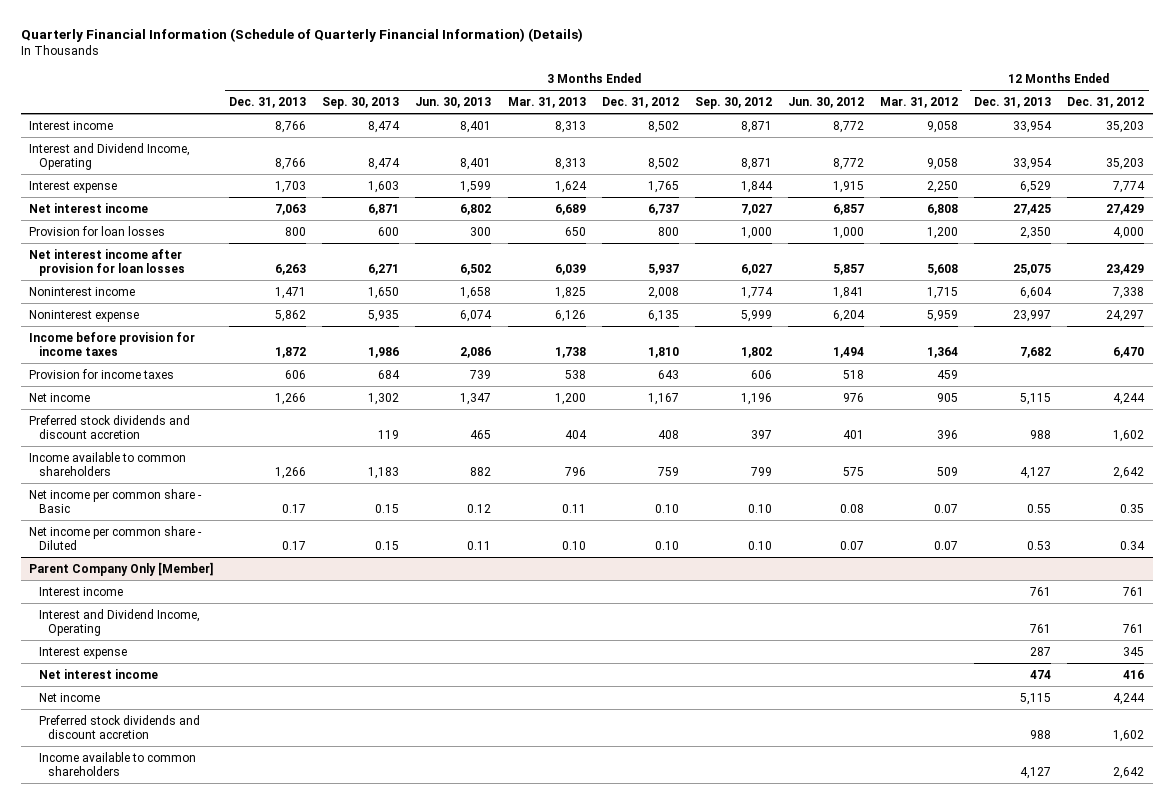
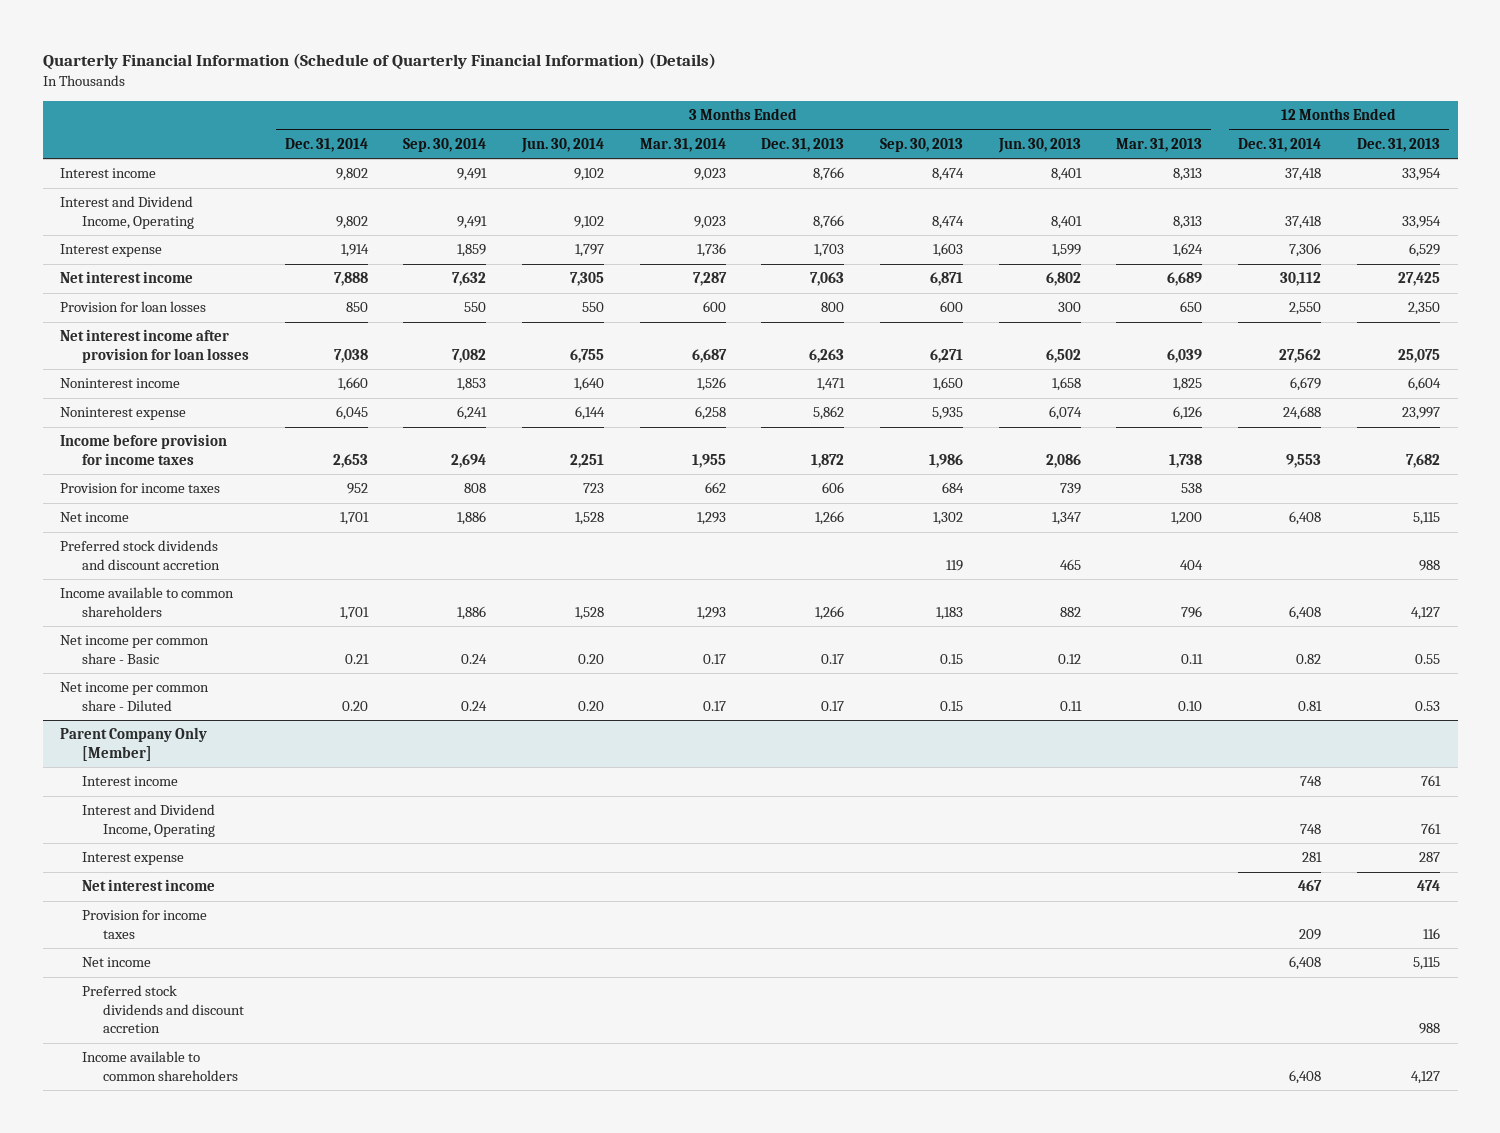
- | 3 Months Ended Dec. 31, 2013 | 3 Months Ended Sep. 30, 2013 | 3 Months Ended Jun. 30, 2013 | 3 Months Ended Mar. 31, 2013 | 3 Months Ended Dec. 31, 2012 | 3 Months Ended Sep. 30, 2012 | 3 Months Ended Jun. 30, 2012 | 3 Months Ended Mar. 31, 2012 | 12 Months Ended Dec. 31, 2013 | 12 Months Ended Dec. 31, 2012
+ | 3 Months Ended Dec. 31, 2014 | 3 Months Ended Sep. 30, 2014 | 3 Months Ended Jun. 30, 2014 | 3 Months Ended Mar. 31, 2014 | 3 Months Ended Dec. 31, 2013 | 3 Months Ended Sep. 30, 2013 | 3 Months Ended Jun. 30, 2013 | 3 Months Ended Mar. 31, 2013 | 12 Months Ended Dec. 31, 2014 | 12 Months Ended Dec. 31, 2013
@ Parent Company Only [Member]
+ Provision for income taxes | | | | | | | | | 209 | 116

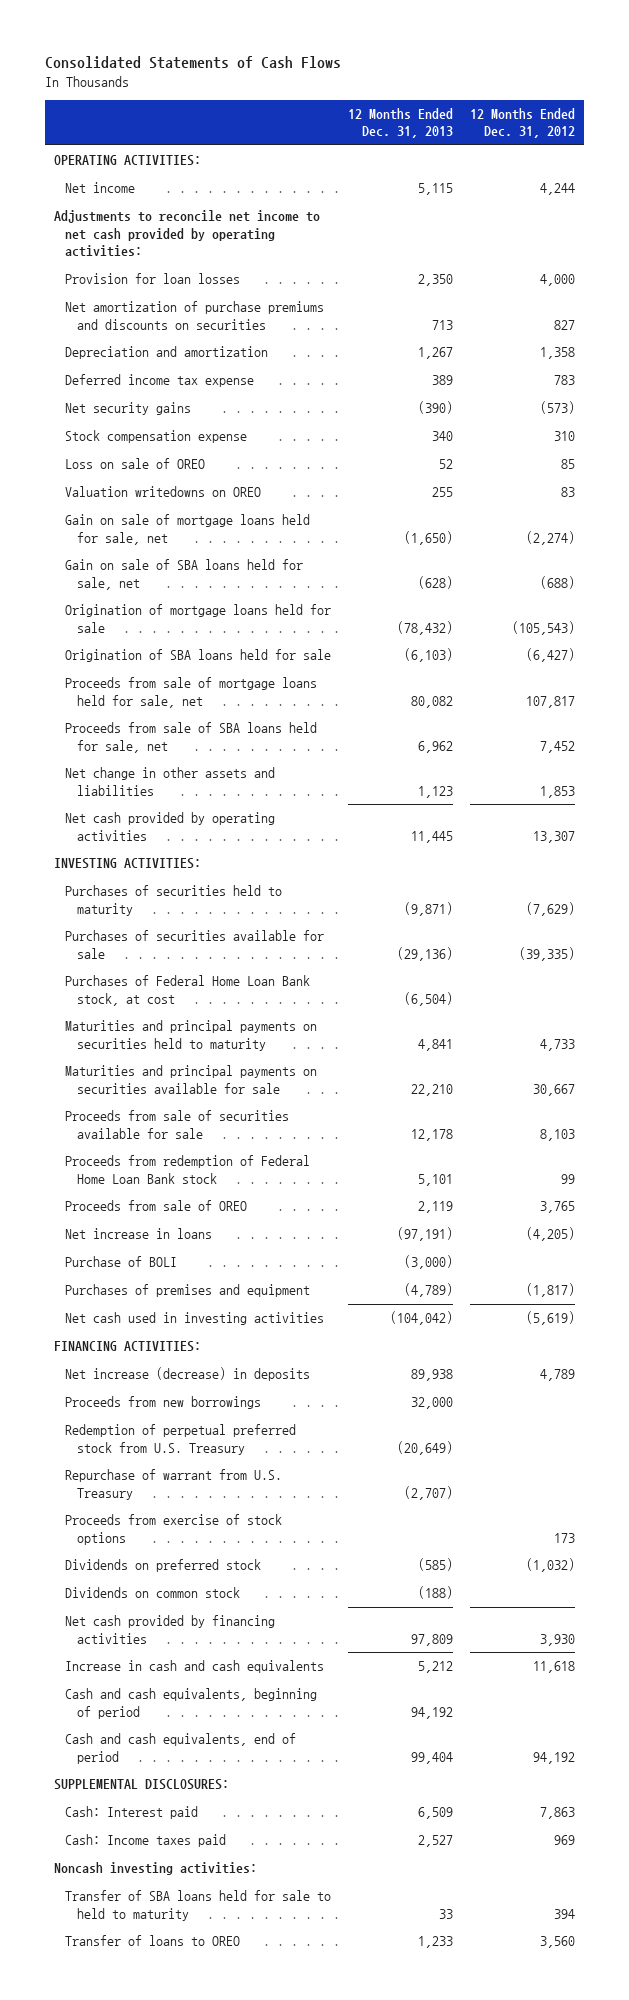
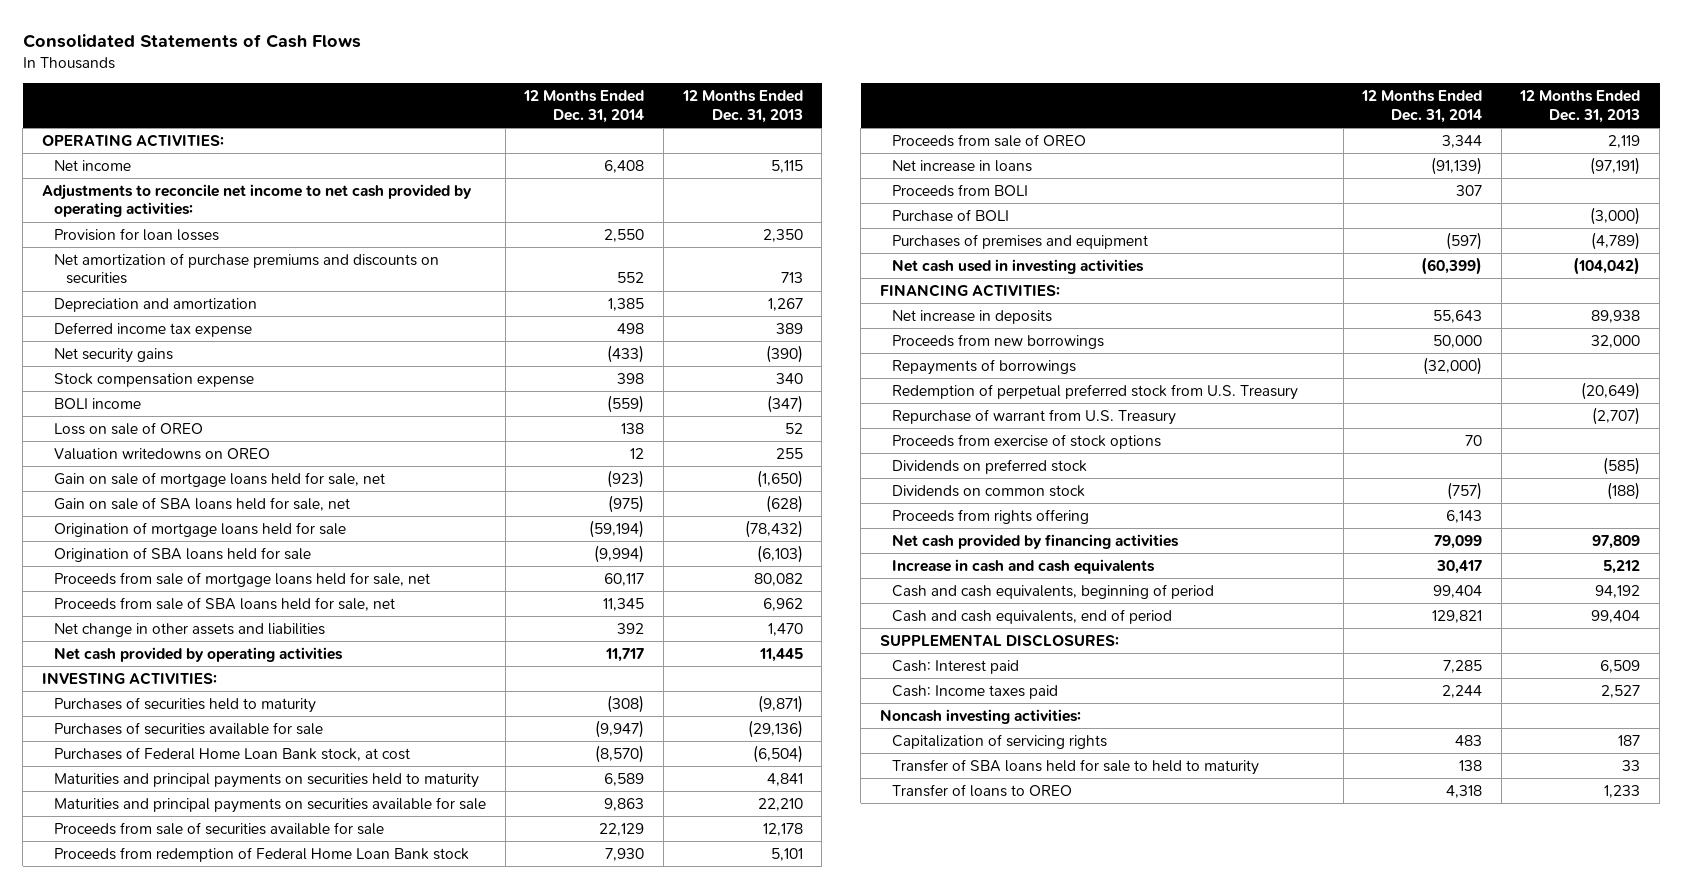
- | 12 Months Ended Dec. 31, 2013 | 12 Months Ended Dec. 31, 2012
+ | 12 Months Ended Dec. 31, 2014 | 12 Months Ended Dec. 31, 2013
+ BOLI income | (559) | (347)
- Net change in other assets and liabilities | 1,123 | 1,853
+ Net change in other assets and liabilities | 392 | 1,470
+ Proceeds from BOLI | 307 |
- Net increase (decrease) in deposits | 89,938 | 4,789
+ Net increase in deposits | 55,643 | 89,938
+ Repayments of borrowings | (32,000) |
+ Proceeds from rights offering | 6,143 |
+ Capitalization of servicing rights | 483 | 187

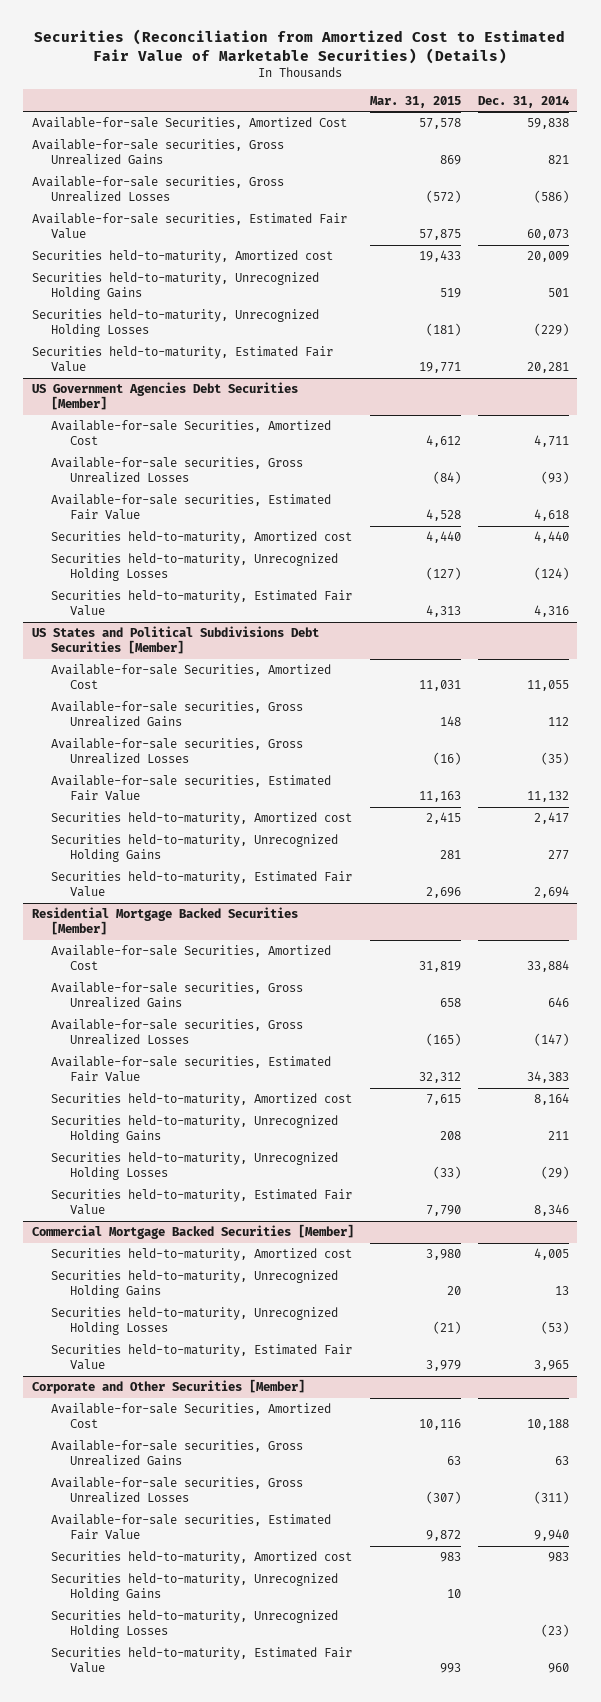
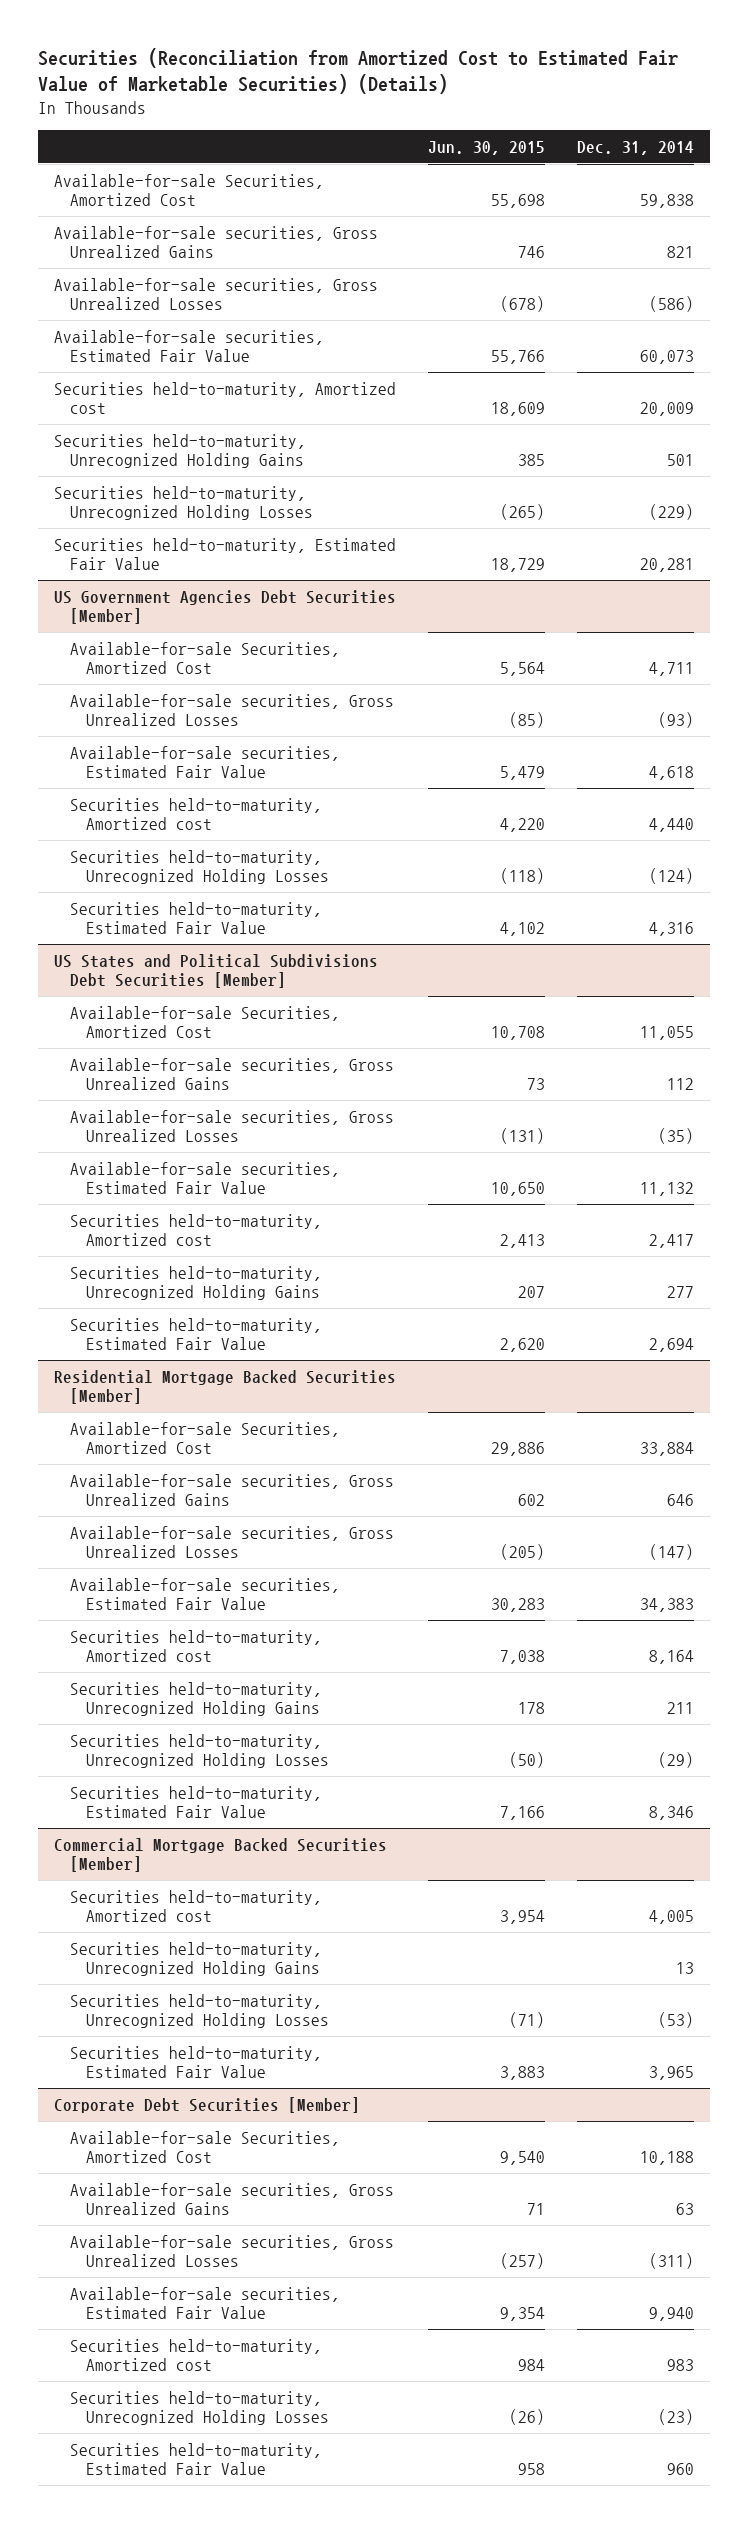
- | Mar. 31, 2015 | Dec. 31, 2014
+ | Jun. 30, 2015 | Dec. 31, 2014
- Corporate and Other Securities [Member]
+ Corporate Debt Securities [Member]
- Securities held-to-maturity, Unrecognized Holding Gains | 10 |

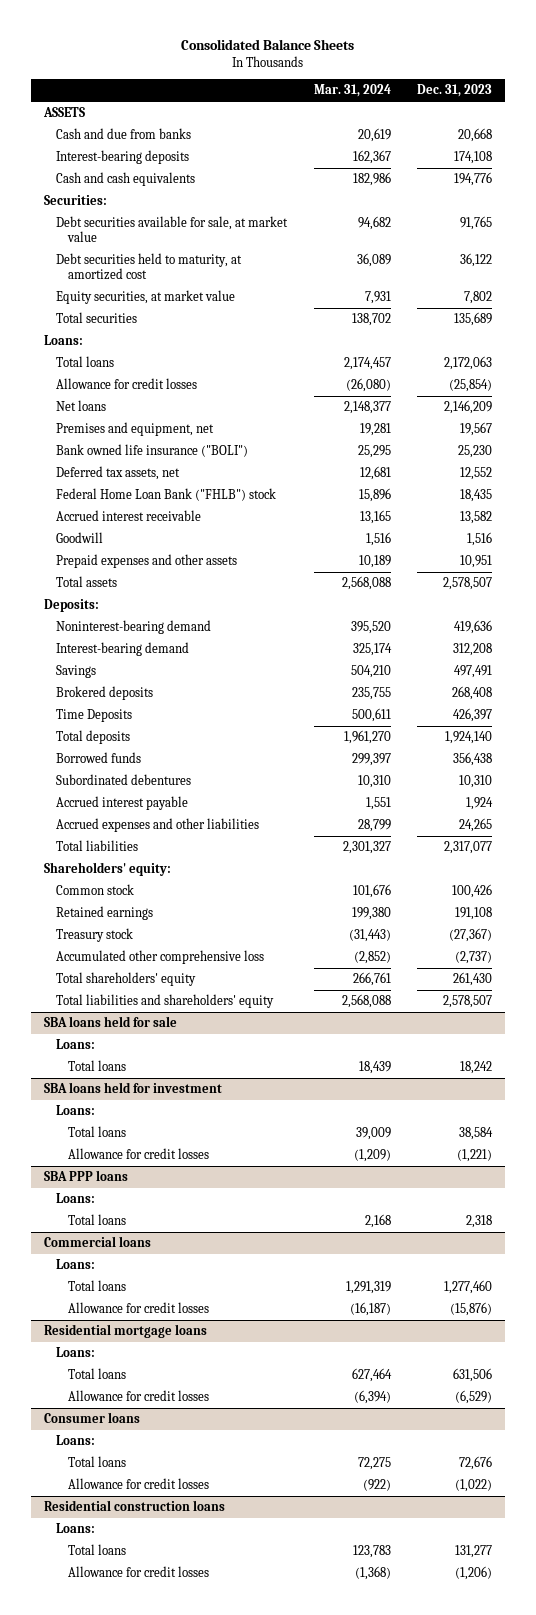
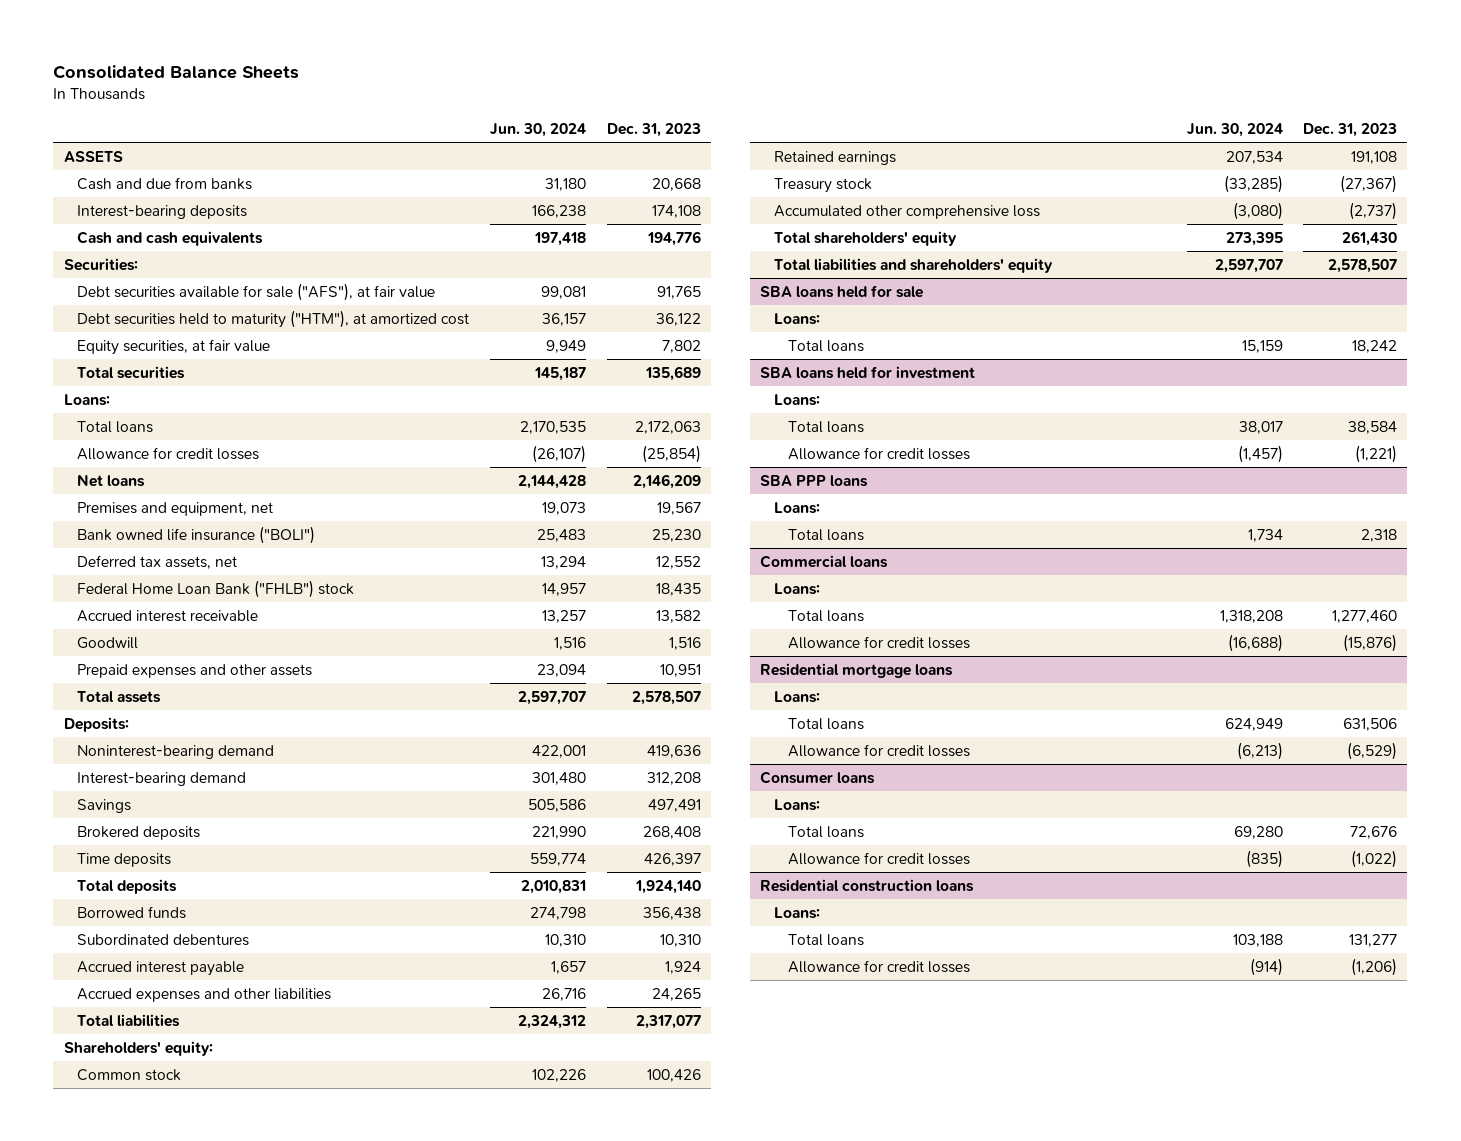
- | Mar. 31, 2024 | Dec. 31, 2023
+ | Jun. 30, 2024 | Dec. 31, 2023
- Debt securities available for sale, at market value | 94,682 | 91,765
- Debt securities held to maturity, at amortized cost | 36,089 | 36,122
- Equity securities, at market value | 7,931 | 7,802
+ Debt securities available for sale ("AFS"), at fair value | 99,081 | 91,765
+ Debt securities held to maturity ("HTM"), at amortized cost | 36,157 | 36,122
+ Equity securities, at fair value | 9,949 | 7,802
- Time Deposits | 500,611 | 426,397
+ Time deposits | 559,774 | 426,397

